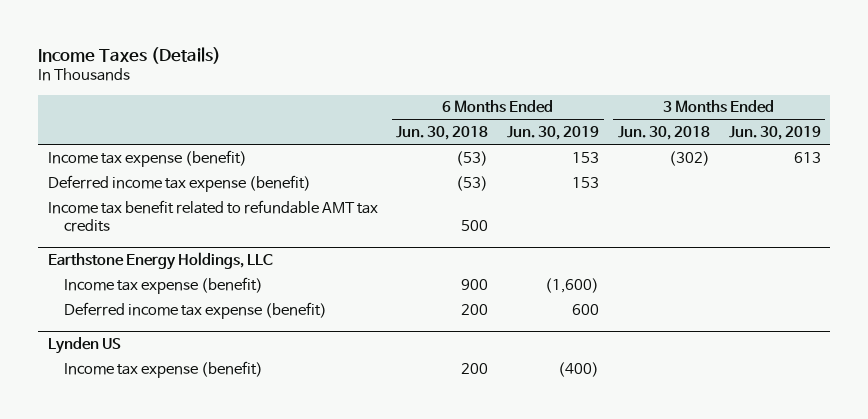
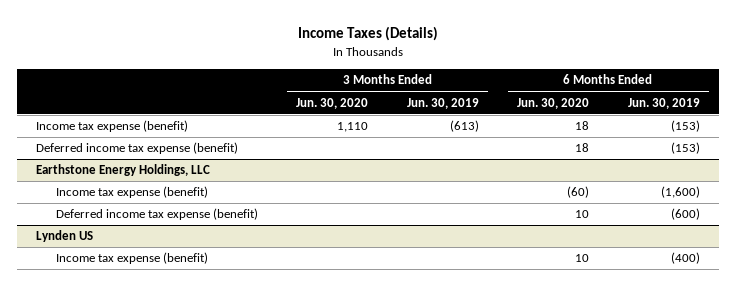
- | 6 Months Ended Jun. 30, 2018 | 6 Months Ended Jun. 30, 2019 | 3 Months Ended Jun. 30, 2018 | 3 Months Ended Jun. 30, 2019
+ | 3 Months Ended Jun. 30, 2020 | 3 Months Ended Jun. 30, 2019 | 6 Months Ended Jun. 30, 2020 | 6 Months Ended Jun. 30, 2019
- Income tax expense (benefit) | (53) | 153 | (302) | 613
- Deferred income tax expense (benefit) | (53) | 153 | |
- Income tax benefit related to refundable AMT tax credits | 500 | | |
+ Income tax expense (benefit) | 1,110 | (613) | 18 | (153)
+ Deferred income tax expense (benefit) | | | 18 | (153)
@ Earthstone Energy Holdings, LLC
- Deferred income tax expense (benefit) | 200 | 600 | |
+ Deferred income tax expense (benefit) | | | 10 | (600)

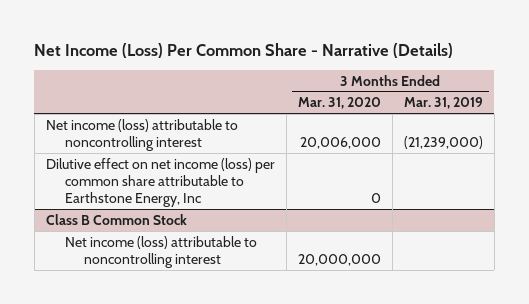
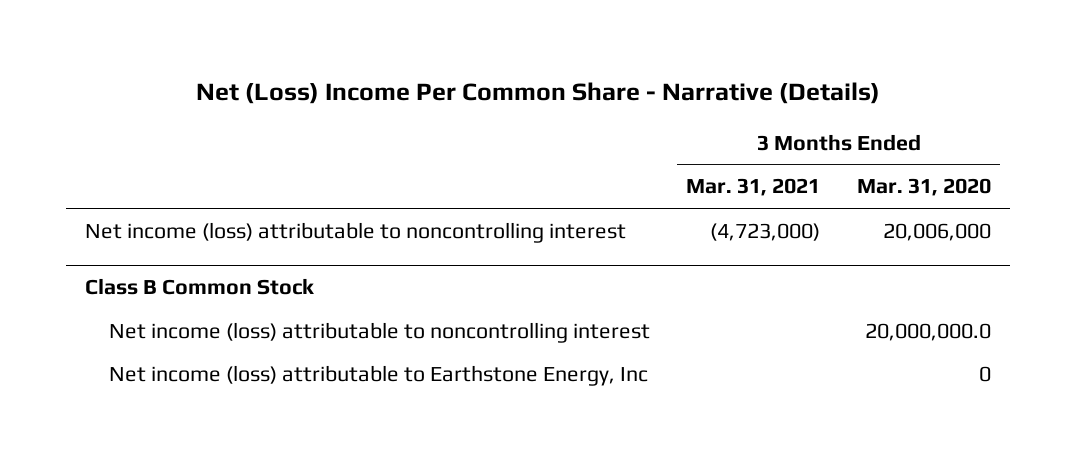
- Net Income (Loss) Per Common Share - Narrative (Details)
+ Net (Loss) Income Per Common Share - Narrative (Details)
- | 3 Months Ended Mar. 31, 2020 | 3 Months Ended Mar. 31, 2019
+ | 3 Months Ended Mar. 31, 2021 | 3 Months Ended Mar. 31, 2020
- Dilutive effect on net income (loss) per common share attributable to Earthstone Energy, Inc | 0 |
@ Class B Common Stock
- Net income (loss) attributable to noncontrolling interest | 20,000,000 |
+ Net income (loss) attributable to noncontrolling interest | | 20,000,000.0
+ Net income (loss) attributable to Earthstone Energy, Inc | | 0

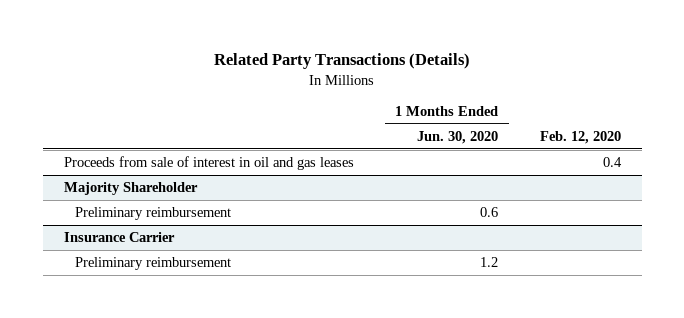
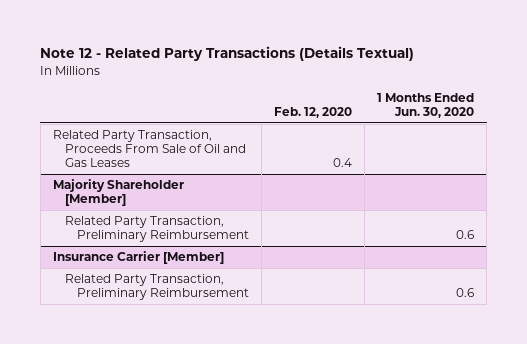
- Related Party Transactions (Details)
+ Note 12 - Related Party Transactions (Details Textual)
- | 1 Months Ended Jun. 30, 2020 | Feb. 12, 2020
+ | Feb. 12, 2020 | 1 Months Ended Jun. 30, 2020
- Proceeds from sale of interest in oil and gas leases | | 0.4
- Majority Shareholder
- Preliminary reimbursement | 0.6 |
- Insurance Carrier
- Preliminary reimbursement | 1.2 |
+ Related Party Transaction, Proceeds From Sale of Oil and Gas Leases | 0.4 |
+ Majority Shareholder [Member]
+ Related Party Transaction, Preliminary Reimbursement | | 0.6
+ Insurance Carrier [Member]
+ Related Party Transaction, Preliminary Reimbursement | | 0.6

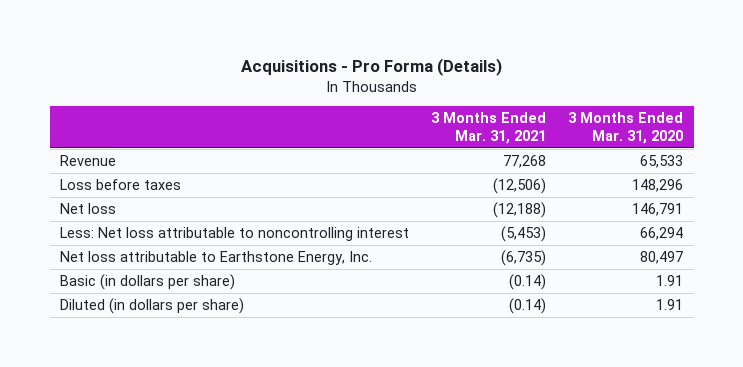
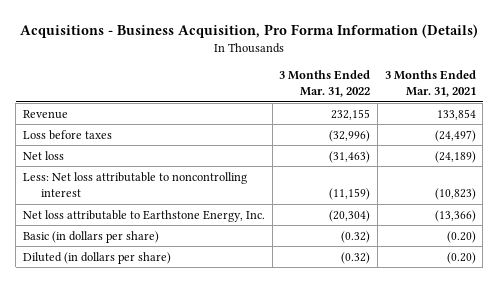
- Acquisitions - Pro Forma (Details)
+ Acquisitions - Business Acquisition, Pro Forma Information (Details)
- | 3 Months Ended Mar. 31, 2021 | 3 Months Ended Mar. 31, 2020
+ | 3 Months Ended Mar. 31, 2022 | 3 Months Ended Mar. 31, 2021
- Revenue | 77,268 | 65,533
- Loss before taxes | (12,506) | 148,296
- Net loss | (12,188) | 146,791
- Less: Net loss attributable to noncontrolling interest | (5,453) | 66,294
- Net loss attributable to Earthstone Energy, Inc. | (6,735) | 80,497
- Basic (in dollars per share) | (0.14) | 1.91
- Diluted (in dollars per share) | (0.14) | 1.91
+ Revenue | 232,155 | 133,854
+ Loss before taxes | (32,996) | (24,497)
+ Net loss | (31,463) | (24,189)
+ Less: Net loss attributable to noncontrolling interest | (11,159) | (10,823)
+ Net loss attributable to Earthstone Energy, Inc. | (20,304) | (13,366)
+ Basic (in dollars per share) | (0.32) | (0.20)
+ Diluted (in dollars per share) | (0.32) | (0.20)

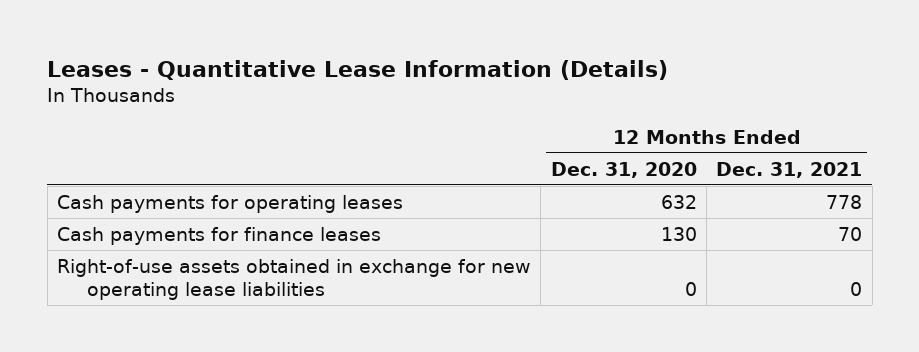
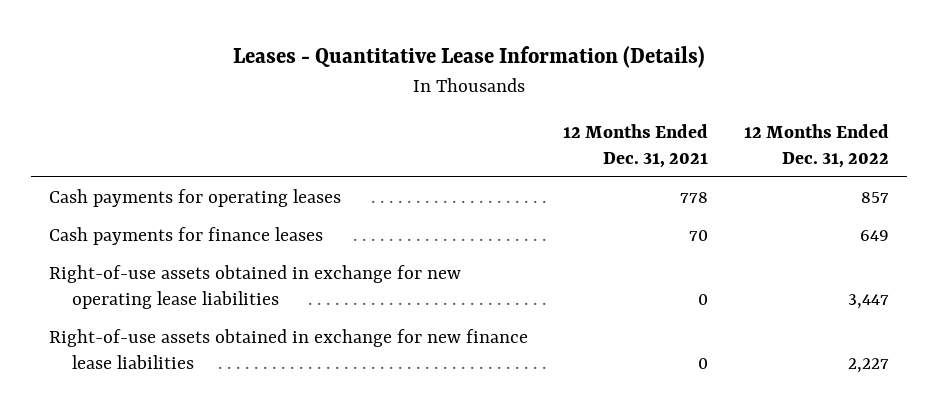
- | 12 Months Ended Dec. 31, 2020 | 12 Months Ended Dec. 31, 2021
+ | 12 Months Ended Dec. 31, 2021 | 12 Months Ended Dec. 31, 2022
+ Right-of-use assets obtained in exchange for new finance lease liabilities | 0 | 2,227

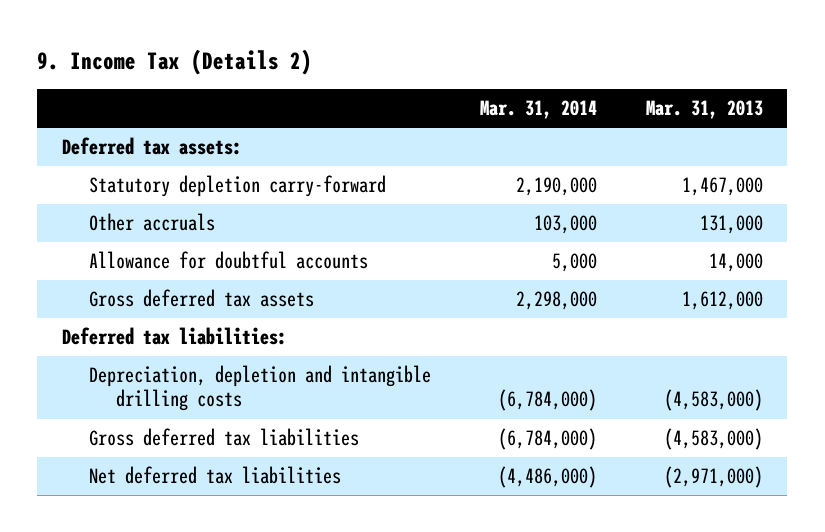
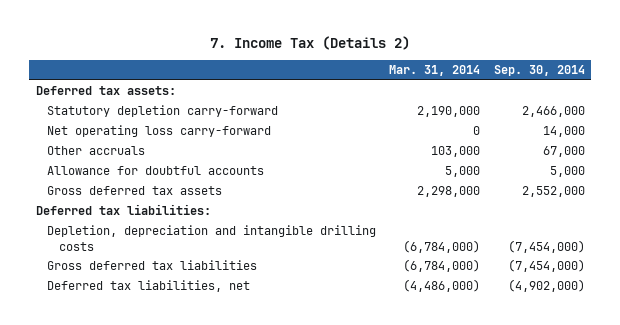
- 9. Income Tax (Details 2)
+ 7. Income Tax (Details 2)
- | Mar. 31, 2014 | Mar. 31, 2013
+ | Mar. 31, 2014 | Sep. 30, 2014
+ Net operating loss carry-forward | 0 | 14,000
- Depreciation, depletion and intangible drilling costs | (6,784,000) | (4,583,000)
+ Depletion, depreciation and intangible drilling costs | (6,784,000) | (7,454,000)
- Net deferred tax liabilities | (4,486,000) | (2,971,000)
+ Deferred tax liabilities, net | (4,486,000) | (4,902,000)

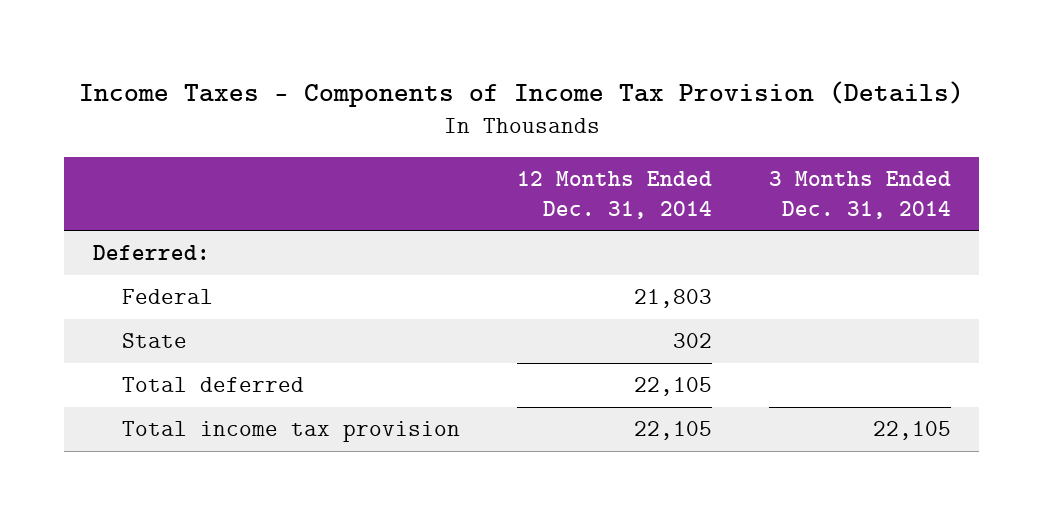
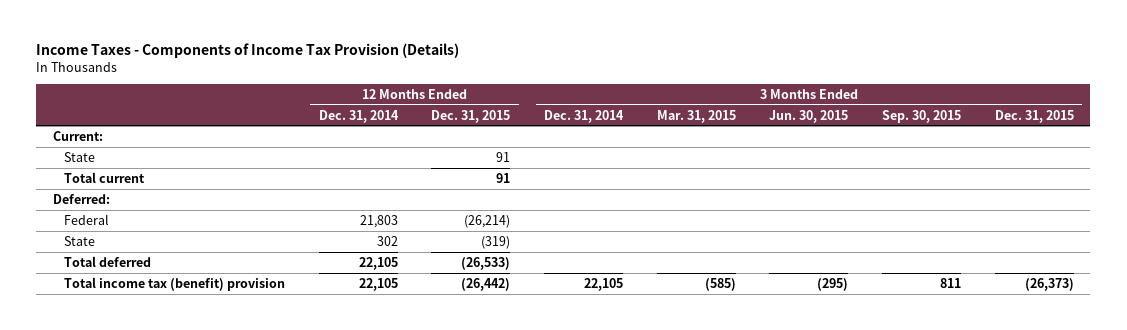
- | 12 Months Ended Dec. 31, 2014 | 3 Months Ended Dec. 31, 2014
+ | 12 Months Ended Dec. 31, 2014 | 12 Months Ended Dec. 31, 2015 | 3 Months Ended Dec. 31, 2014 | 3 Months Ended Mar. 31, 2015 | 3 Months Ended Jun. 30, 2015 | 3 Months Ended Sep. 30, 2015 | 3 Months Ended Dec. 31, 2015
+ Current:
+ State | | 91 | | | | |
+ Total current | | 91 | | | | |
- Total income tax provision | 22,105 | 22,105
+ Total income tax (benefit) provision | 22,105 | (26,442) | 22,105 | (585) | (295) | 811 | (26,373)

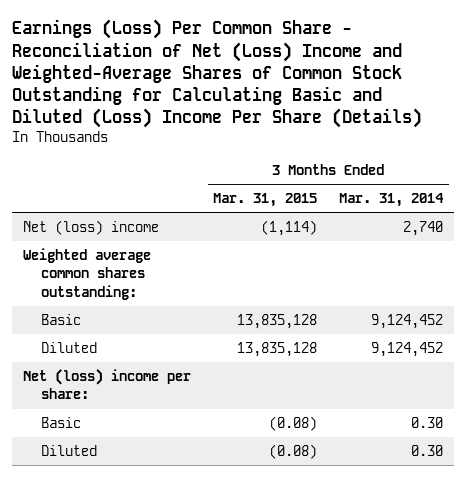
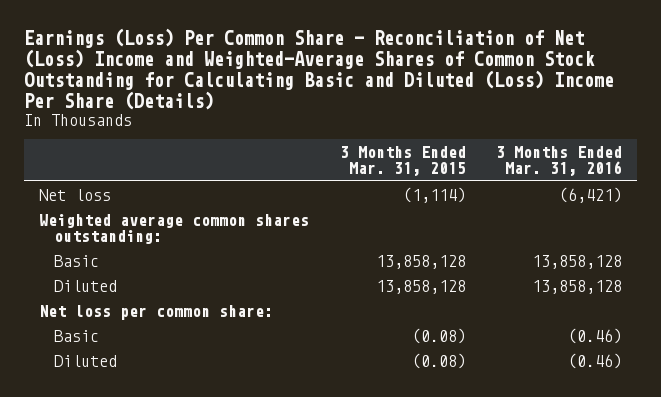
- | 3 Months Ended Mar. 31, 2015 | 3 Months Ended Mar. 31, 2014
+ | 3 Months Ended Mar. 31, 2015 | 3 Months Ended Mar. 31, 2016
- Net (loss) income | (1,114) | 2,740
+ Net loss | (1,114) | (6,421)
- Basic | 13,835,128 | 9,124,452
- Diluted | 13,835,128 | 9,124,452
- Net (loss) income per share:
+ Basic | 13,858,128 | 13,858,128
+ Diluted | 13,858,128 | 13,858,128
+ Net loss per common share:

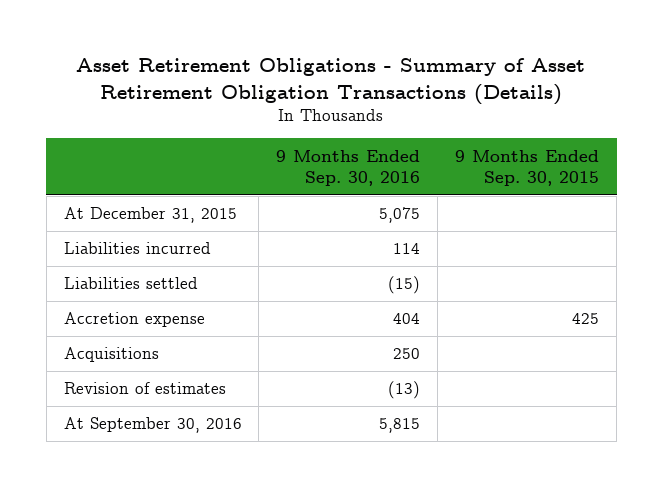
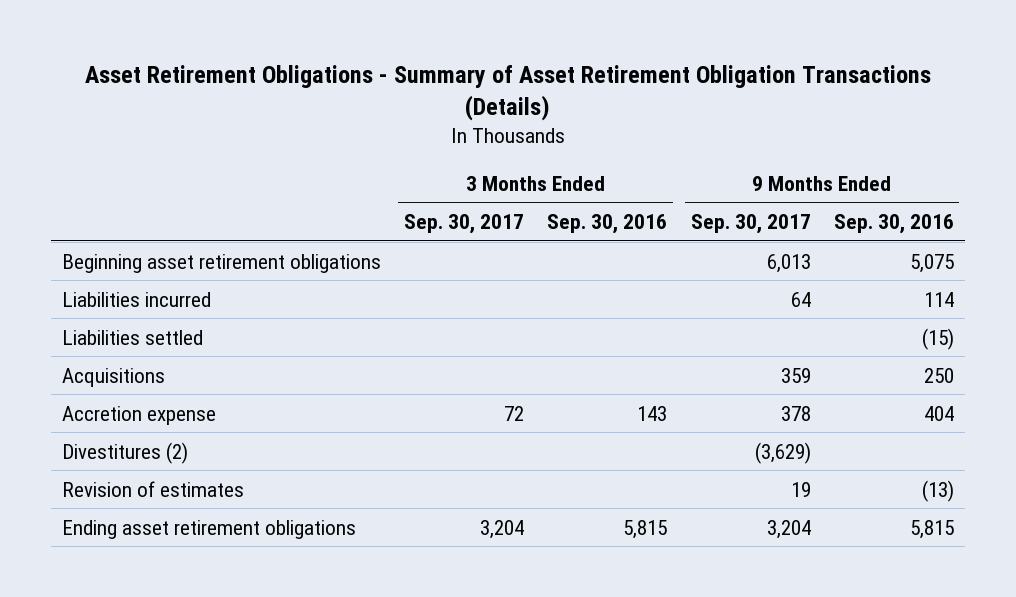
- | 9 Months Ended Sep. 30, 2016 | 9 Months Ended Sep. 30, 2015
+ | 3 Months Ended Sep. 30, 2017 | 3 Months Ended Sep. 30, 2016 | 9 Months Ended Sep. 30, 2017 | 9 Months Ended Sep. 30, 2016
- At December 31, 2015 | 5,075 |
+ Beginning asset retirement obligations | | | 6,013 | 5,075
moved down: Accretion expense | 72 | 143 | 378 | 404
+ Divestitures (2) | | | (3,629) |
- At September 30, 2016 | 5,815 |
+ Ending asset retirement obligations | 3,204 | 5,815 | 3,204 | 5,815

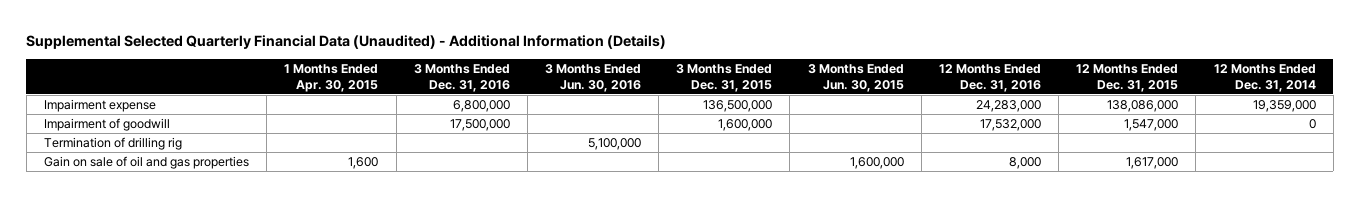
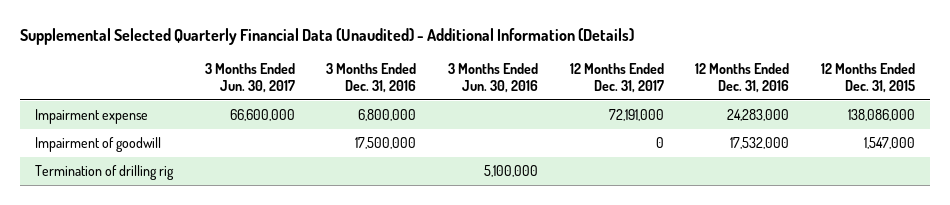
- | 1 Months Ended Apr. 30, 2015 | 3 Months Ended Dec. 31, 2016 | 3 Months Ended Jun. 30, 2016 | 3 Months Ended Dec. 31, 2015 | 3 Months Ended Jun. 30, 2015 | 12 Months Ended Dec. 31, 2016 | 12 Months Ended Dec. 31, 2015 | 12 Months Ended Dec. 31, 2014
+ | 3 Months Ended Jun. 30, 2017 | 3 Months Ended Dec. 31, 2016 | 3 Months Ended Jun. 30, 2016 | 12 Months Ended Dec. 31, 2017 | 12 Months Ended Dec. 31, 2016 | 12 Months Ended Dec. 31, 2015
- Gain on sale of oil and gas properties | 1,600 | | | | 1,600,000 | 8,000 | 1,617,000 |

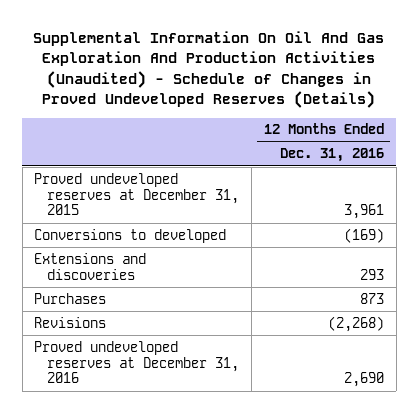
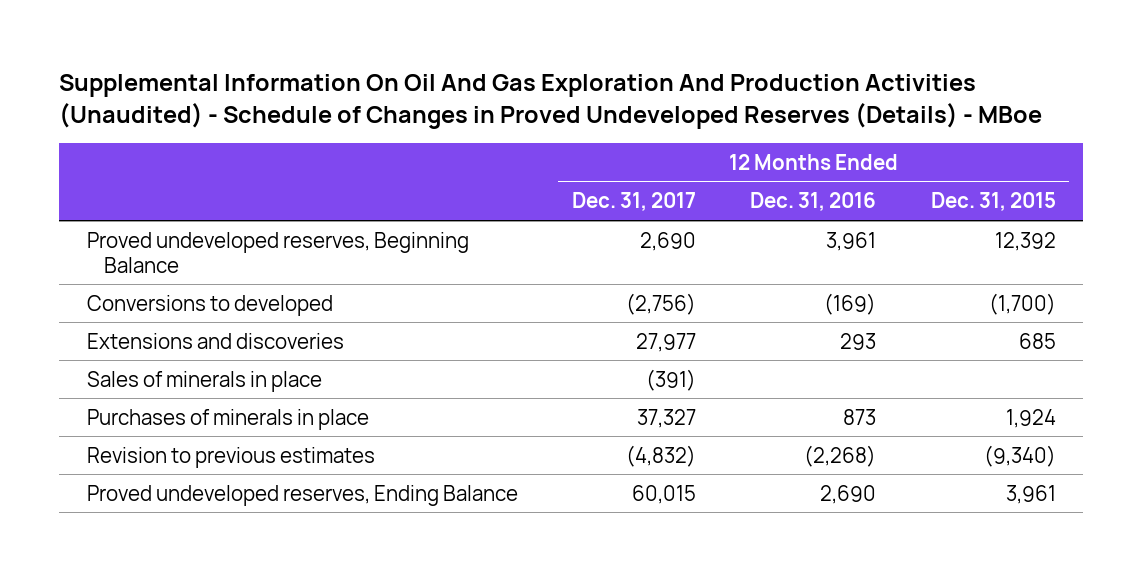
- Supplemental Information On Oil And Gas Exploration And Production Activities (Unaudited) - Schedule of Changes in Proved Undeveloped Reserves (Details)
+ Supplemental Information On Oil And Gas Exploration And Production Activities (Unaudited) - Schedule of Changes in Proved Undeveloped Reserves (Details) - MBoe
- | 12 Months Ended Dec. 31, 2016
+ | 12 Months Ended Dec. 31, 2017 | 12 Months Ended Dec. 31, 2016 | 12 Months Ended Dec. 31, 2015
- Proved undeveloped reserves at December 31, 2015 | 3,961
+ Proved undeveloped reserves, Beginning Balance | 2,690 | 3,961 | 12,392
- Purchases | 873
- Revisions | (2,268)
- Proved undeveloped reserves at December 31, 2016 | 2,690
+ Sales of minerals in place | (391) | |
+ Purchases of minerals in place | 37,327 | 873 | 1,924
+ Revision to previous estimates | (4,832) | (2,268) | (9,340)
+ Proved undeveloped reserves, Ending Balance | 60,015 | 2,690 | 3,961

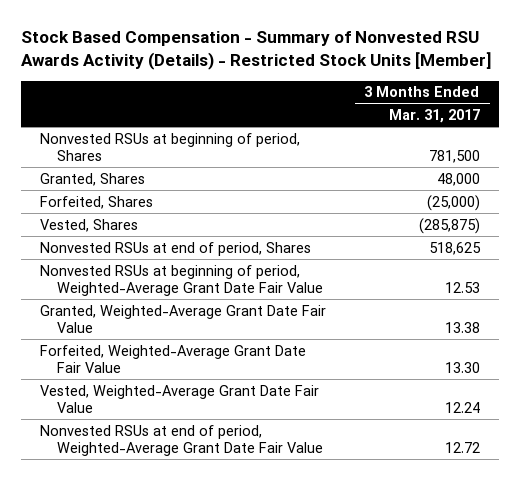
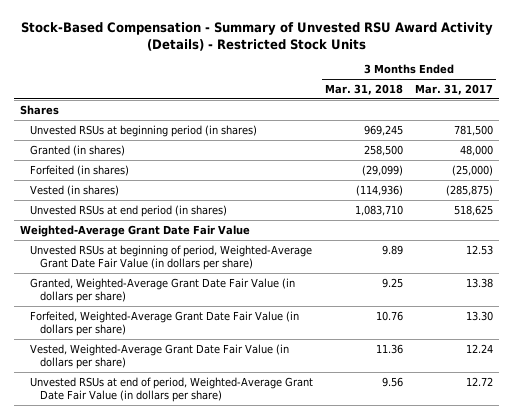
- Stock Based Compensation - Summary of Nonvested RSU Awards Activity (Details) - Restricted Stock Units [Member]
+ Stock-Based Compensation - Summary of Unvested RSU Award Activity (Details) - Restricted Stock Units
- | 3 Months Ended Mar. 31, 2017
+ | 3 Months Ended Mar. 31, 2018 | 3 Months Ended Mar. 31, 2017
- Nonvested RSUs at beginning of period, Shares | 781,500
- Granted, Shares | 48,000
- Forfeited, Shares | (25,000)
- Vested, Shares | (285,875)
- Nonvested RSUs at end of period, Shares | 518,625
- Nonvested RSUs at beginning of period, Weighted-Average Grant Date Fair Value | 12.53
- Granted, Weighted-Average Grant Date Fair Value | 13.38
- Forfeited, Weighted-Average Grant Date Fair Value | 13.30
- Vested, Weighted-Average Grant Date Fair Value | 12.24
- Nonvested RSUs at end of period, Weighted-Average Grant Date Fair Value | 12.72
+ Shares
+ Unvested RSUs at beginning period (in shares) | 969,245 | 781,500
+ Granted (in shares) | 258,500 | 48,000
+ Forfeited (in shares) | (29,099) | (25,000)
+ Vested (in shares) | (114,936) | (285,875)
+ Unvested RSUs at end period (in shares) | 1,083,710 | 518,625
+ Weighted-Average Grant Date Fair Value
+ Unvested RSUs at beginning of period, Weighted-Average Grant Date Fair Value (in dollars per share) | 9.89 | 12.53
+ Granted, Weighted-Average Grant Date Fair Value (in dollars per share) | 9.25 | 13.38
+ Forfeited, Weighted-Average Grant Date Fair Value (in dollars per share) | 10.76 | 13.30
+ Vested, Weighted-Average Grant Date Fair Value (in dollars per share) | 11.36 | 12.24
+ Unvested RSUs at end of period, Weighted-Average Grant Date Fair Value (in dollars per share) | 9.56 | 12.72

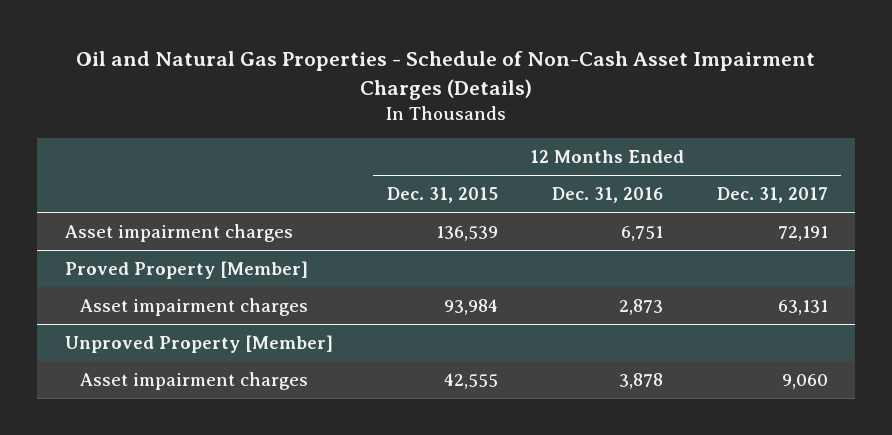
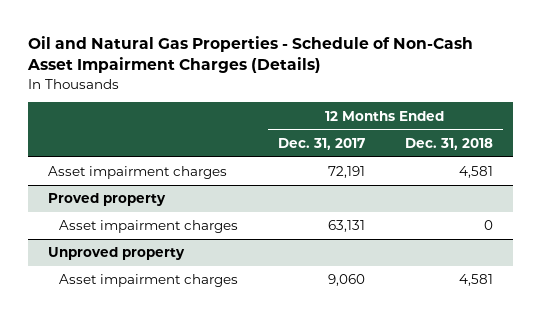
- | 12 Months Ended Dec. 31, 2015 | 12 Months Ended Dec. 31, 2016 | 12 Months Ended Dec. 31, 2017
+ | 12 Months Ended Dec. 31, 2017 | 12 Months Ended Dec. 31, 2018
- Proved Property [Member]
+ Proved property
- Unproved Property [Member]
+ Unproved property

